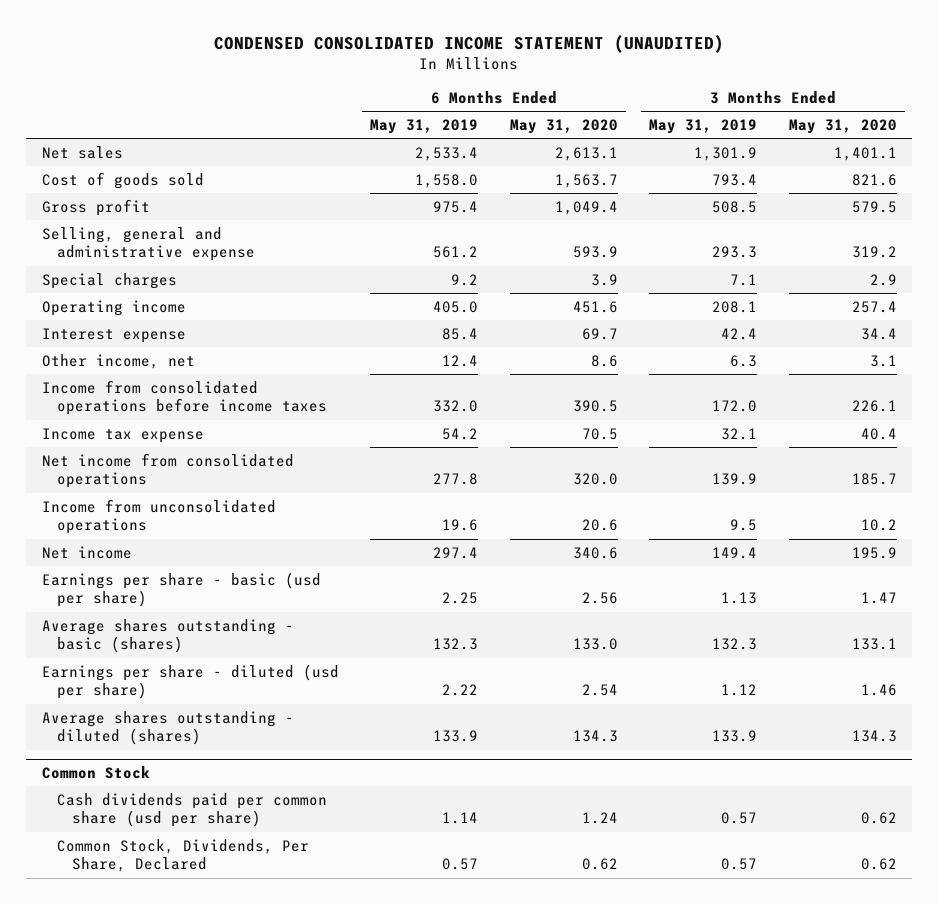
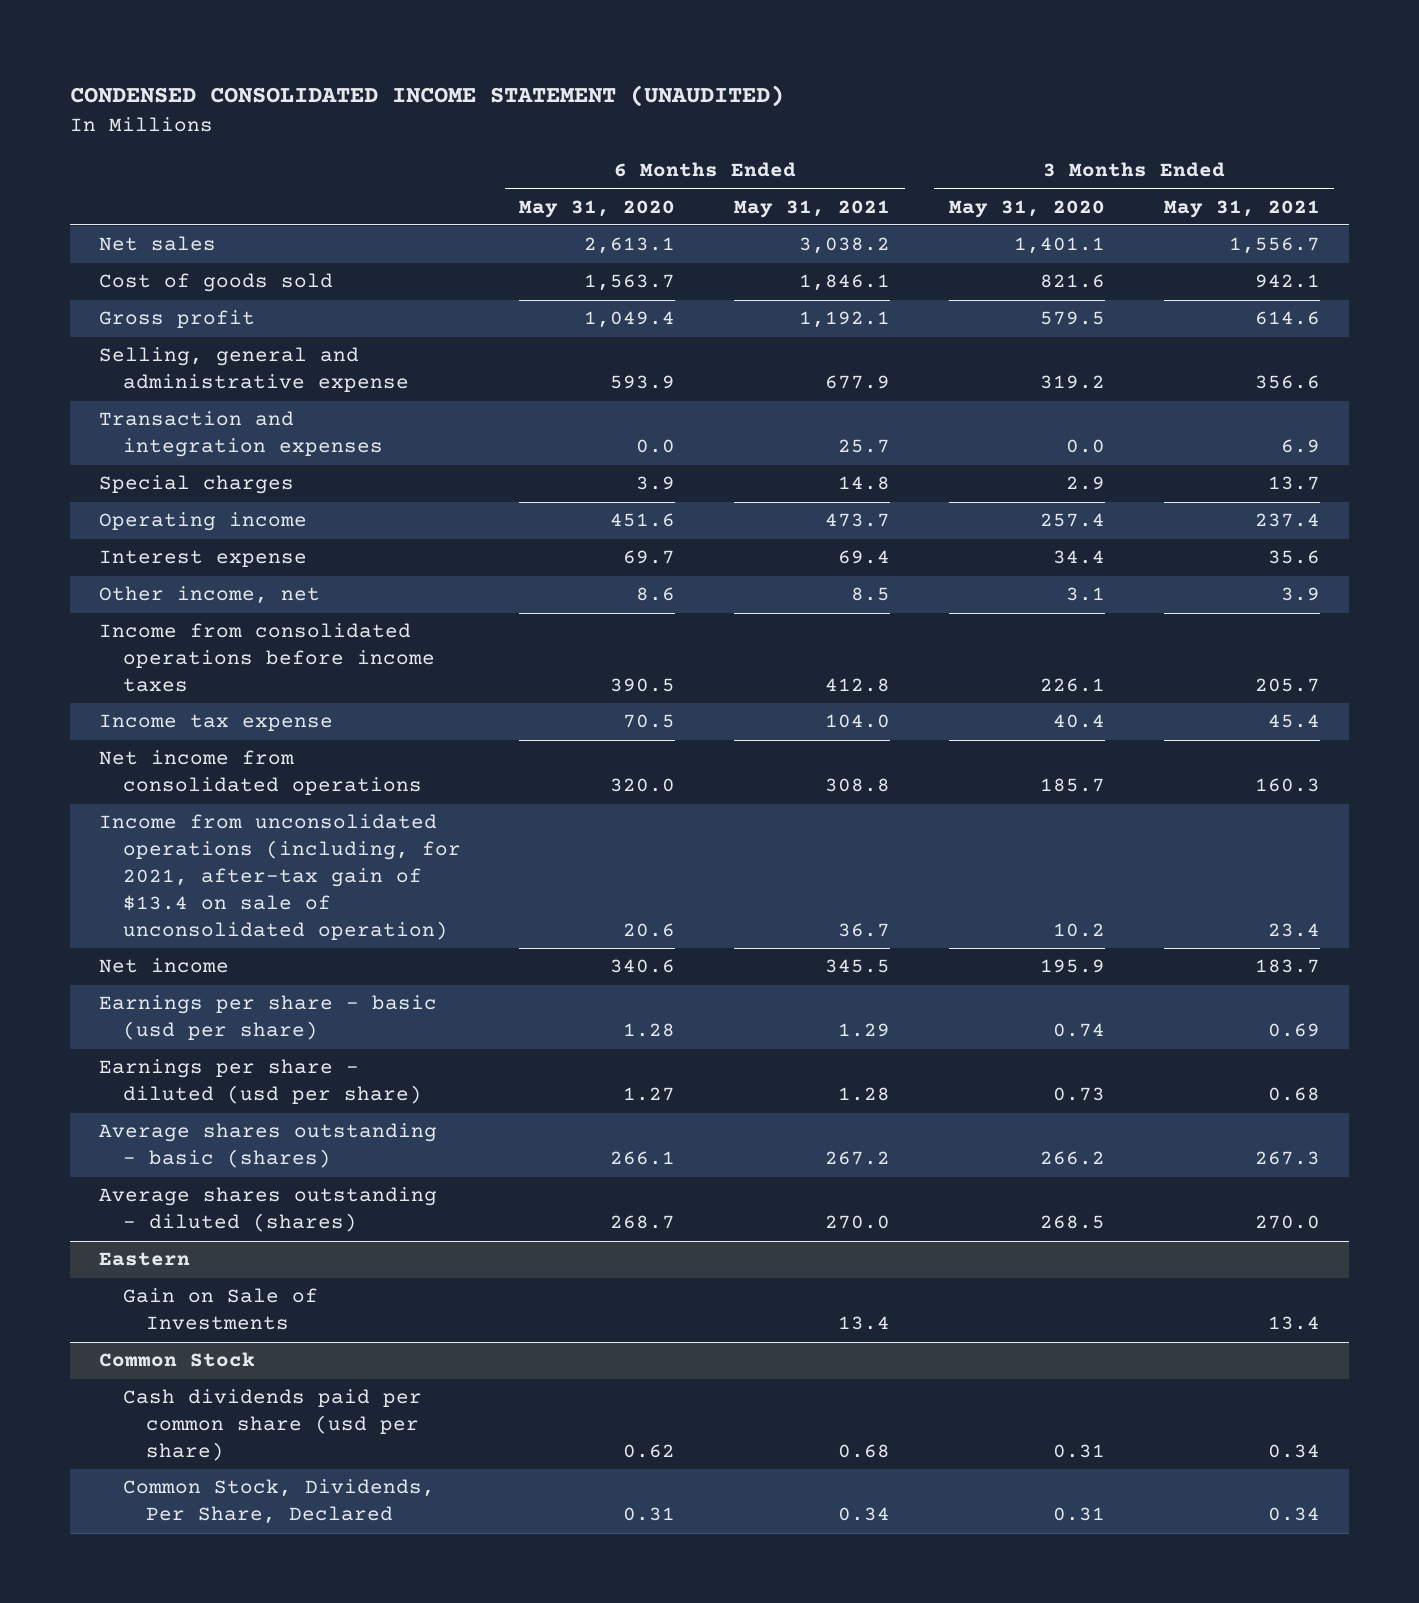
- | 6 Months Ended May 31, 2019 | 6 Months Ended May 31, 2020 | 3 Months Ended May 31, 2019 | 3 Months Ended May 31, 2020
+ | 6 Months Ended May 31, 2020 | 6 Months Ended May 31, 2021 | 3 Months Ended May 31, 2020 | 3 Months Ended May 31, 2021
+ Transaction and integration expenses | 0.0 | 25.7 | 0.0 | 6.9
- Income from unconsolidated operations | 19.6 | 20.6 | 9.5 | 10.2
+ Income from unconsolidated operations (including, for 2021, after-tax gain of $13.4 on sale of unconsolidated operation) | 20.6 | 36.7 | 10.2 | 23.4
- Earnings per share - basic (usd per share) | 2.25 | 2.56 | 1.13 | 1.47
- Average shares outstanding - basic (shares) | 132.3 | 133.0 | 132.3 | 133.1
- Earnings per share - diluted (usd per share) | 2.22 | 2.54 | 1.12 | 1.46
- Average shares outstanding - diluted (shares) | 133.9 | 134.3 | 133.9 | 134.3
+ Earnings per share - basic (usd per share) | 1.28 | 1.29 | 0.74 | 0.69
+ Earnings per share - diluted (usd per share) | 1.27 | 1.28 | 0.73 | 0.68
+ Average shares outstanding - basic (shares) | 266.1 | 267.2 | 266.2 | 267.3
+ Average shares outstanding - diluted (shares) | 268.7 | 270.0 | 268.5 | 270.0
+ Eastern
+ Gain on Sale of Investments | | 13.4 | | 13.4
@ Common Stock
- Cash dividends paid per common share (usd per share) | 1.14 | 1.24 | 0.57 | 0.62
- Common Stock, Dividends, Per Share, Declared | 0.57 | 0.62 | 0.57 | 0.62
+ Cash dividends paid per common share (usd per share) | 0.62 | 0.68 | 0.31 | 0.34
+ Common Stock, Dividends, Per Share, Declared | 0.31 | 0.34 | 0.31 | 0.34

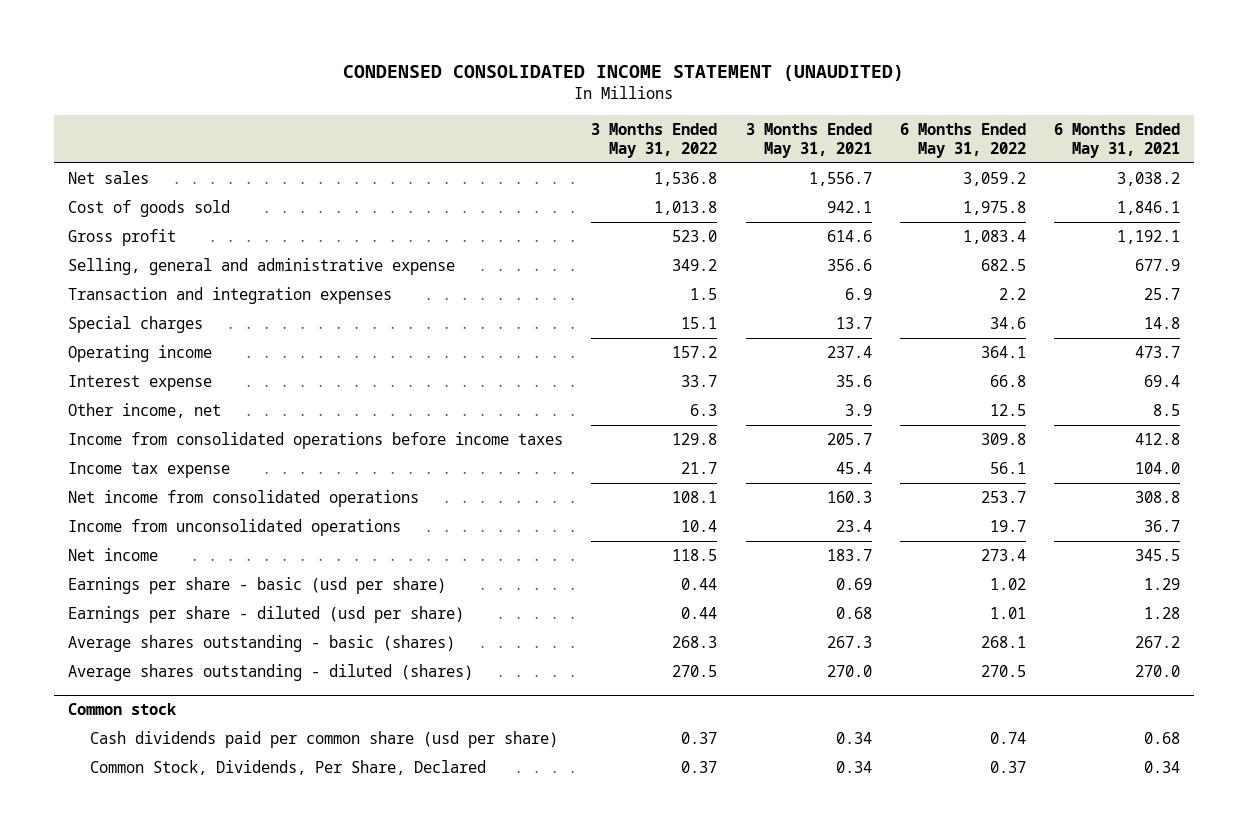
- | 6 Months Ended May 31, 2020 | 6 Months Ended May 31, 2021 | 3 Months Ended May 31, 2020 | 3 Months Ended May 31, 2021
+ | 3 Months Ended May 31, 2022 | 3 Months Ended May 31, 2021 | 6 Months Ended May 31, 2022 | 6 Months Ended May 31, 2021
- Income from unconsolidated operations (including, for 2021, after-tax gain of $13.4 on sale of unconsolidated operation) | 20.6 | 36.7 | 10.2 | 23.4
+ Income from unconsolidated operations | 10.4 | 23.4 | 19.7 | 36.7
- Eastern
- Gain on Sale of Investments | | 13.4 | | 13.4
- Common Stock
+ Common stock

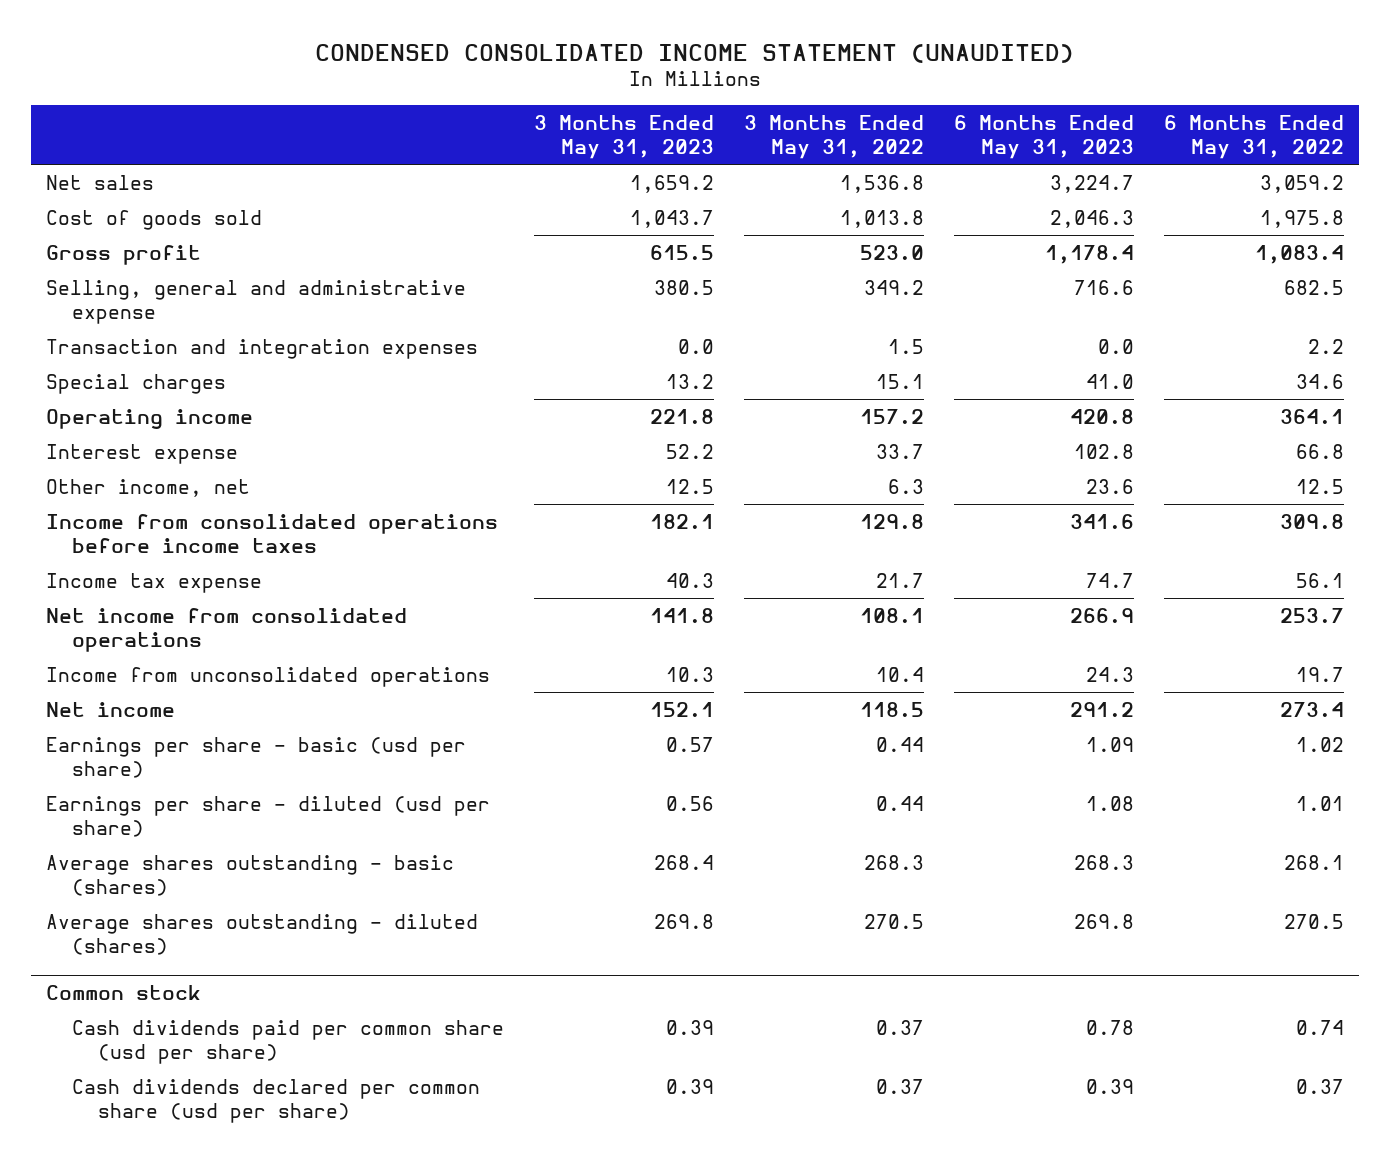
- | 3 Months Ended May 31, 2022 | 3 Months Ended May 31, 2021 | 6 Months Ended May 31, 2022 | 6 Months Ended May 31, 2021
+ | 3 Months Ended May 31, 2023 | 3 Months Ended May 31, 2022 | 6 Months Ended May 31, 2023 | 6 Months Ended May 31, 2022
@ Common stock
- Common Stock, Dividends, Per Share, Declared | 0.37 | 0.34 | 0.37 | 0.34
+ Cash dividends declared per common share (usd per share) | 0.39 | 0.37 | 0.39 | 0.37

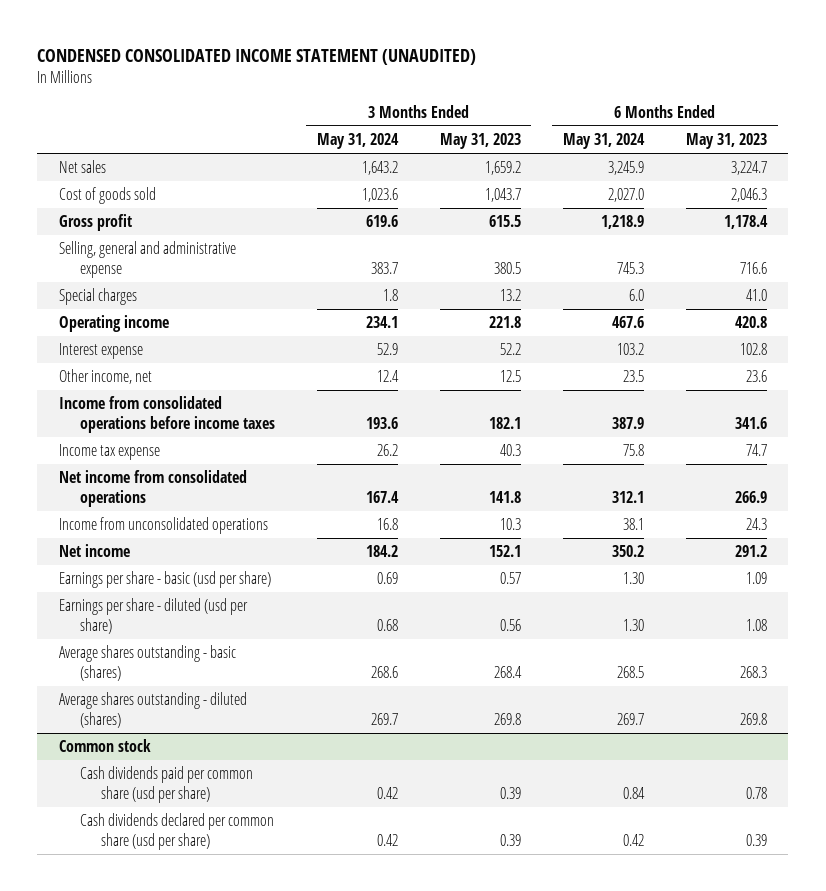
- | 3 Months Ended May 31, 2023 | 3 Months Ended May 31, 2022 | 6 Months Ended May 31, 2023 | 6 Months Ended May 31, 2022
+ | 3 Months Ended May 31, 2024 | 3 Months Ended May 31, 2023 | 6 Months Ended May 31, 2024 | 6 Months Ended May 31, 2023
- Transaction and integration expenses | 0.0 | 1.5 | 0.0 | 2.2

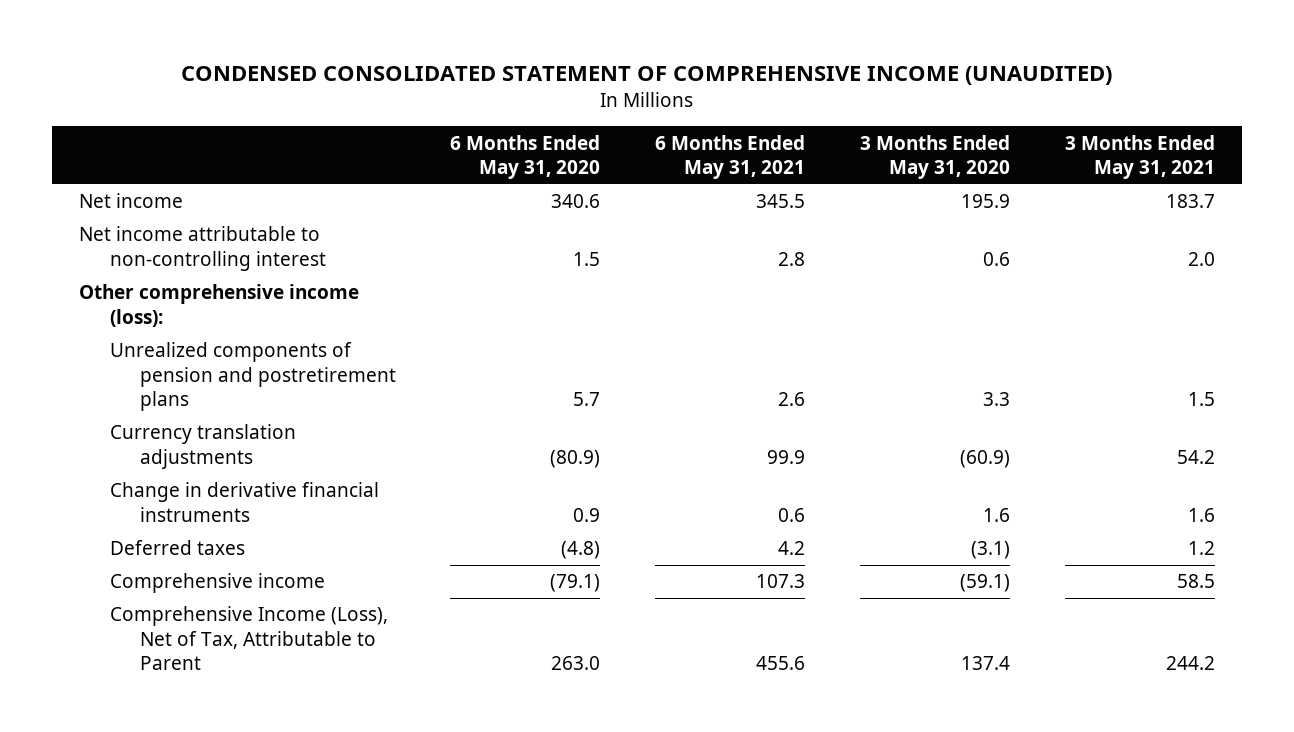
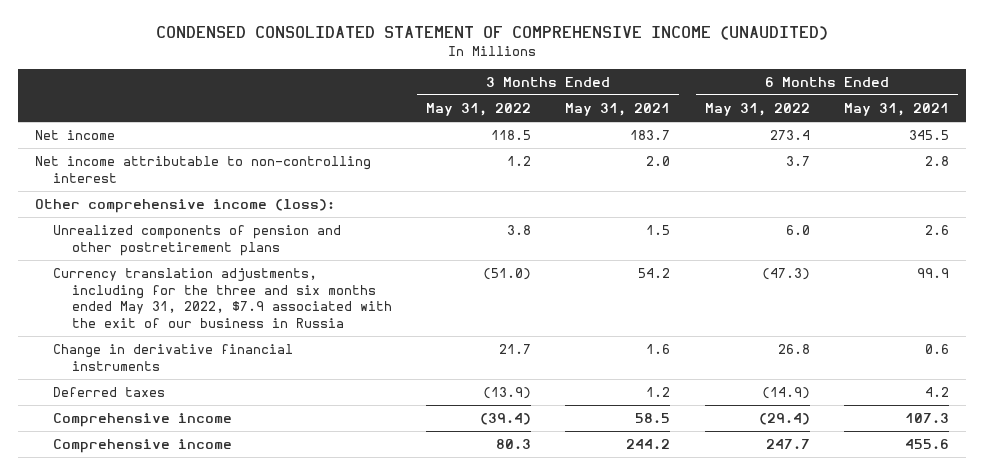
- | 6 Months Ended May 31, 2020 | 6 Months Ended May 31, 2021 | 3 Months Ended May 31, 2020 | 3 Months Ended May 31, 2021
+ | 3 Months Ended May 31, 2022 | 3 Months Ended May 31, 2021 | 6 Months Ended May 31, 2022 | 6 Months Ended May 31, 2021
- Unrealized components of pension and postretirement plans | 5.7 | 2.6 | 3.3 | 1.5
- Currency translation adjustments | (80.9) | 99.9 | (60.9) | 54.2
+ Unrealized components of pension and other postretirement plans | 3.8 | 1.5 | 6.0 | 2.6
+ Currency translation adjustments, including for the three and six months ended May 31, 2022, $7.9 associated with the exit of our business in Russia | (51.0) | 54.2 | (47.3) | 99.9
- Comprehensive Income (Loss), Net of Tax, Attributable to Parent | 263.0 | 455.6 | 137.4 | 244.2
+ Comprehensive income | 80.3 | 244.2 | 247.7 | 455.6

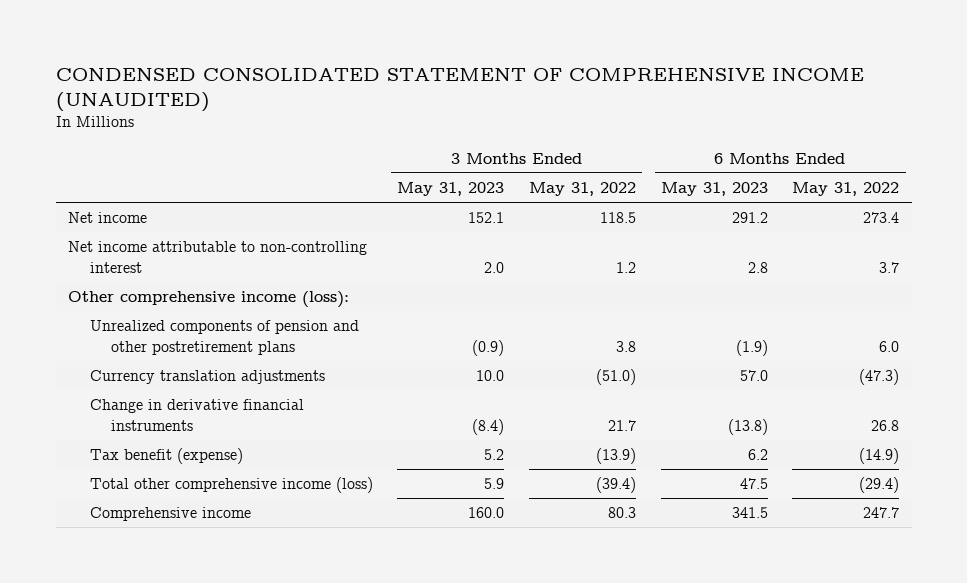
- | 3 Months Ended May 31, 2022 | 3 Months Ended May 31, 2021 | 6 Months Ended May 31, 2022 | 6 Months Ended May 31, 2021
+ | 3 Months Ended May 31, 2023 | 3 Months Ended May 31, 2022 | 6 Months Ended May 31, 2023 | 6 Months Ended May 31, 2022
- Currency translation adjustments, including for the three and six months ended May 31, 2022, $7.9 associated with the exit of our business in Russia | (51.0) | 54.2 | (47.3) | 99.9
+ Currency translation adjustments | 10.0 | (51.0) | 57.0 | (47.3)
- Deferred taxes | (13.9) | 1.2 | (14.9) | 4.2
- Comprehensive income | (39.4) | 58.5 | (29.4) | 107.3
+ Tax benefit (expense) | 5.2 | (13.9) | 6.2 | (14.9)
+ Total other comprehensive income (loss) | 5.9 | (39.4) | 47.5 | (29.4)

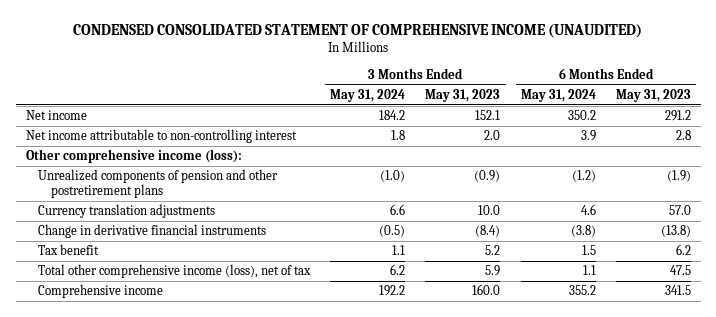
- | 3 Months Ended May 31, 2023 | 3 Months Ended May 31, 2022 | 6 Months Ended May 31, 2023 | 6 Months Ended May 31, 2022
+ | 3 Months Ended May 31, 2024 | 3 Months Ended May 31, 2023 | 6 Months Ended May 31, 2024 | 6 Months Ended May 31, 2023
- Tax benefit (expense) | 5.2 | (13.9) | 6.2 | (14.9)
- Total other comprehensive income (loss) | 5.9 | (39.4) | 47.5 | (29.4)
+ Tax benefit | 1.1 | 5.2 | 1.5 | 6.2
+ Total other comprehensive income (loss), net of tax | 6.2 | 5.9 | 1.1 | 47.5

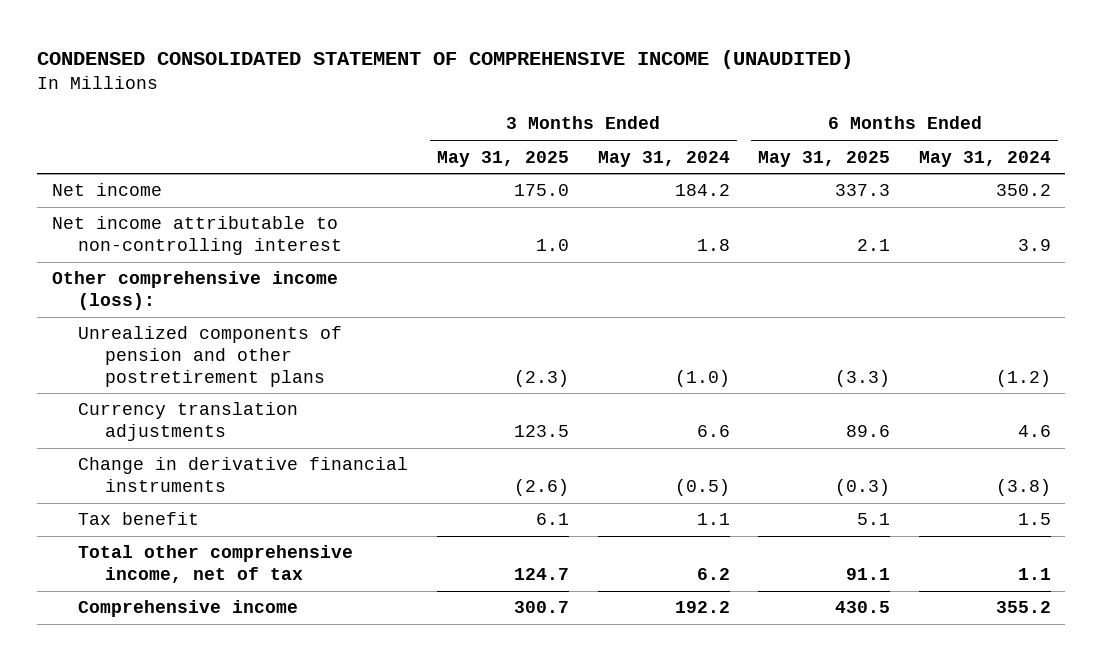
- | 3 Months Ended May 31, 2024 | 3 Months Ended May 31, 2023 | 6 Months Ended May 31, 2024 | 6 Months Ended May 31, 2023
+ | 3 Months Ended May 31, 2025 | 3 Months Ended May 31, 2024 | 6 Months Ended May 31, 2025 | 6 Months Ended May 31, 2024
- Total other comprehensive income (loss), net of tax | 6.2 | 5.9 | 1.1 | 47.5
+ Total other comprehensive income, net of tax | 124.7 | 6.2 | 91.1 | 1.1

